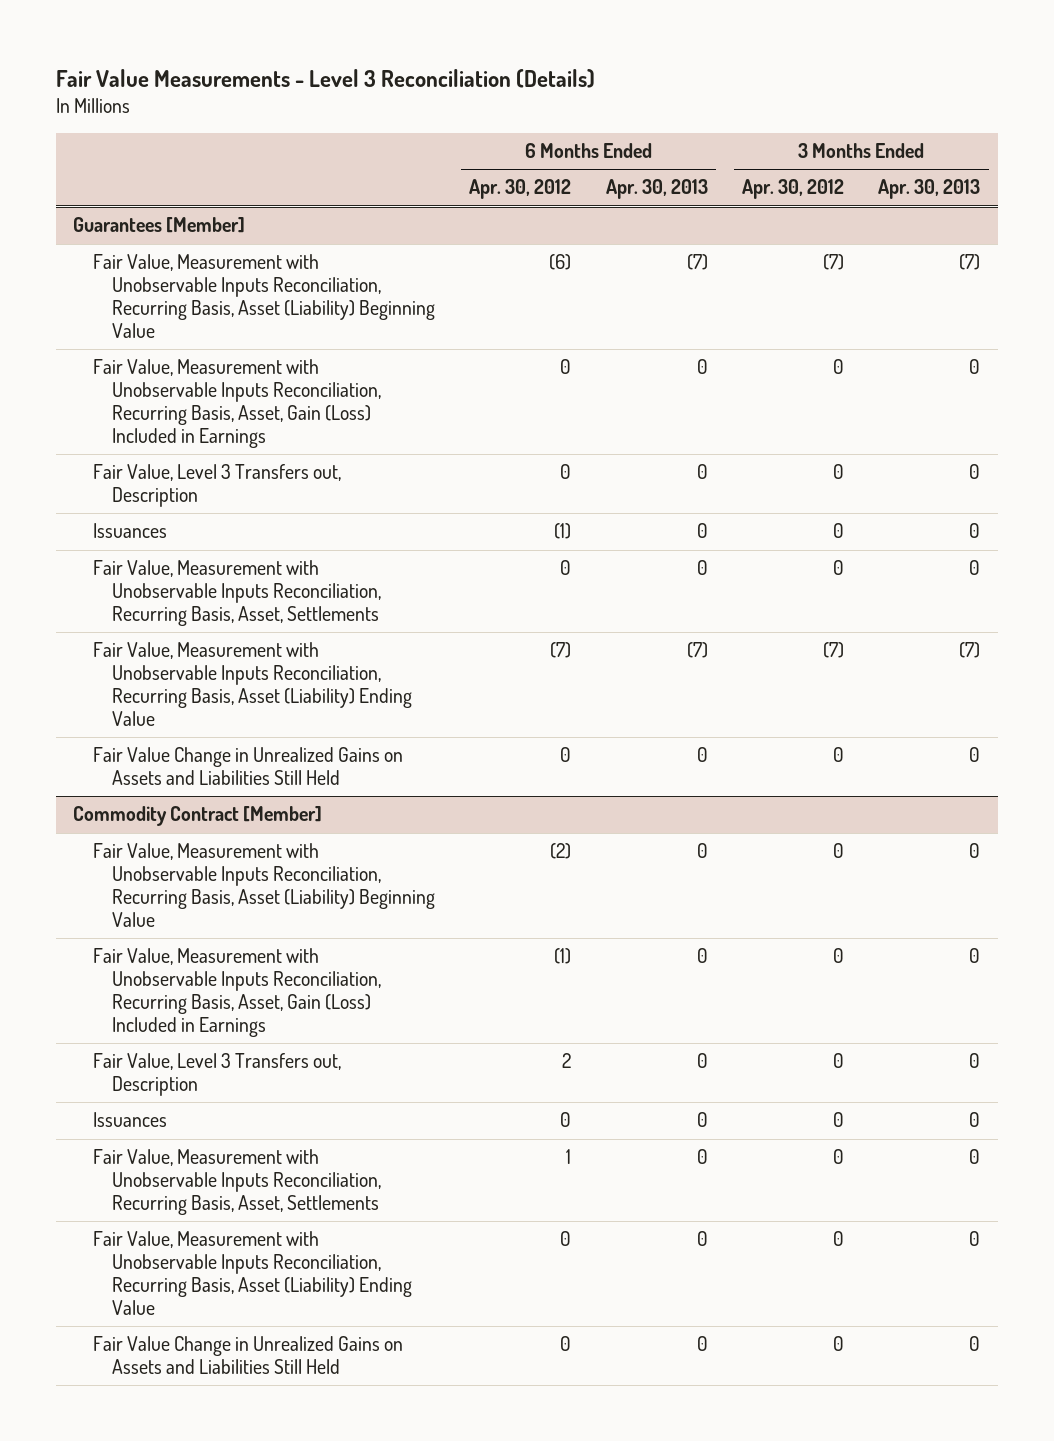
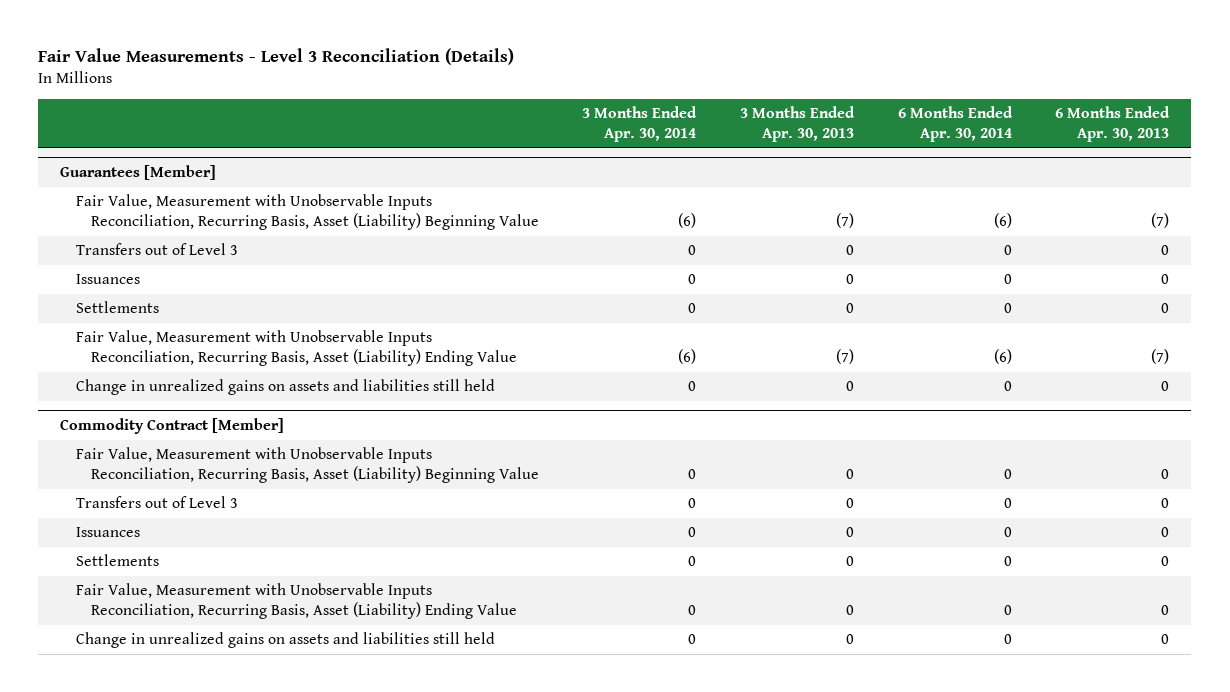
- | 6 Months Ended Apr. 30, 2012 | 6 Months Ended Apr. 30, 2013 | 3 Months Ended Apr. 30, 2012 | 3 Months Ended Apr. 30, 2013
+ | 3 Months Ended Apr. 30, 2014 | 3 Months Ended Apr. 30, 2013 | 6 Months Ended Apr. 30, 2014 | 6 Months Ended Apr. 30, 2013
@ Guarantees [Member]
- Fair Value, Measurement with Unobservable Inputs Reconciliation, Recurring Basis, Asset, Gain (Loss) Included in Earnings | 0 | 0 | 0 | 0
- Fair Value, Level 3 Transfers out, Description | 0 | 0 | 0 | 0
+ Transfers out of Level 3 | 0 | 0 | 0 | 0
- Fair Value, Measurement with Unobservable Inputs Reconciliation, Recurring Basis, Asset, Settlements | 0 | 0 | 0 | 0
+ Settlements | 0 | 0 | 0 | 0
- Fair Value Change in Unrealized Gains on Assets and Liabilities Still Held | 0 | 0 | 0 | 0
+ Change in unrealized gains on assets and liabilities still held | 0 | 0 | 0 | 0
@ Commodity Contract [Member]
- Fair Value, Measurement with Unobservable Inputs Reconciliation, Recurring Basis, Asset, Gain (Loss) Included in Earnings | (1) | 0 | 0 | 0
- Fair Value, Level 3 Transfers out, Description | 2 | 0 | 0 | 0
+ Transfers out of Level 3 | 0 | 0 | 0 | 0
- Fair Value, Measurement with Unobservable Inputs Reconciliation, Recurring Basis, Asset, Settlements | 1 | 0 | 0 | 0
+ Settlements | 0 | 0 | 0 | 0
- Fair Value Change in Unrealized Gains on Assets and Liabilities Still Held | 0 | 0 | 0 | 0
+ Change in unrealized gains on assets and liabilities still held | 0 | 0 | 0 | 0

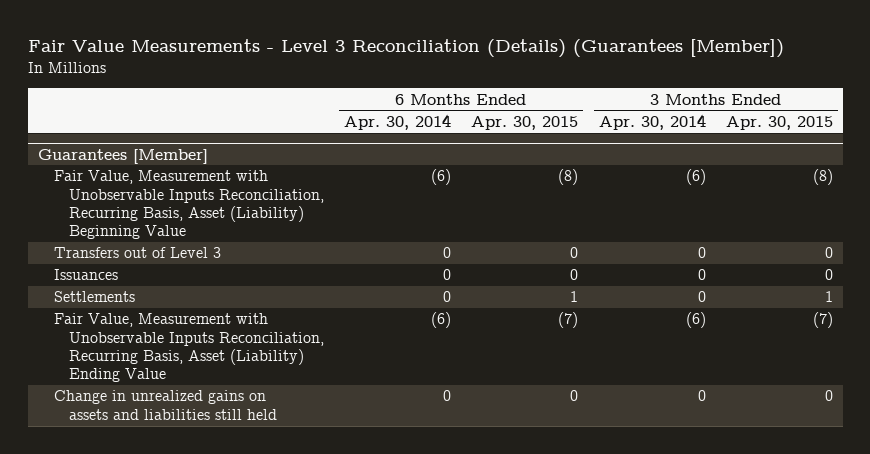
- Fair Value Measurements - Level 3 Reconciliation (Details)
+ Fair Value Measurements - Level 3 Reconciliation (Details) (Guarantees [Member])
- | 3 Months Ended Apr. 30, 2014 | 3 Months Ended Apr. 30, 2013 | 6 Months Ended Apr. 30, 2014 | 6 Months Ended Apr. 30, 2013
+ | 6 Months Ended Apr. 30, 2014 | 6 Months Ended Apr. 30, 2015 | 3 Months Ended Apr. 30, 2014 | 3 Months Ended Apr. 30, 2015
- Commodity Contract [Member]
- Fair Value, Measurement with Unobservable Inputs Reconciliation, Recurring Basis, Asset (Liability) Beginning Value | 0 | 0 | 0 | 0
- Transfers out of Level 3 | 0 | 0 | 0 | 0
- Issuances | 0 | 0 | 0 | 0
- Settlements | 0 | 0 | 0 | 0
- Fair Value, Measurement with Unobservable Inputs Reconciliation, Recurring Basis, Asset (Liability) Ending Value | 0 | 0 | 0 | 0
- Change in unrealized gains on assets and liabilities still held | 0 | 0 | 0 | 0

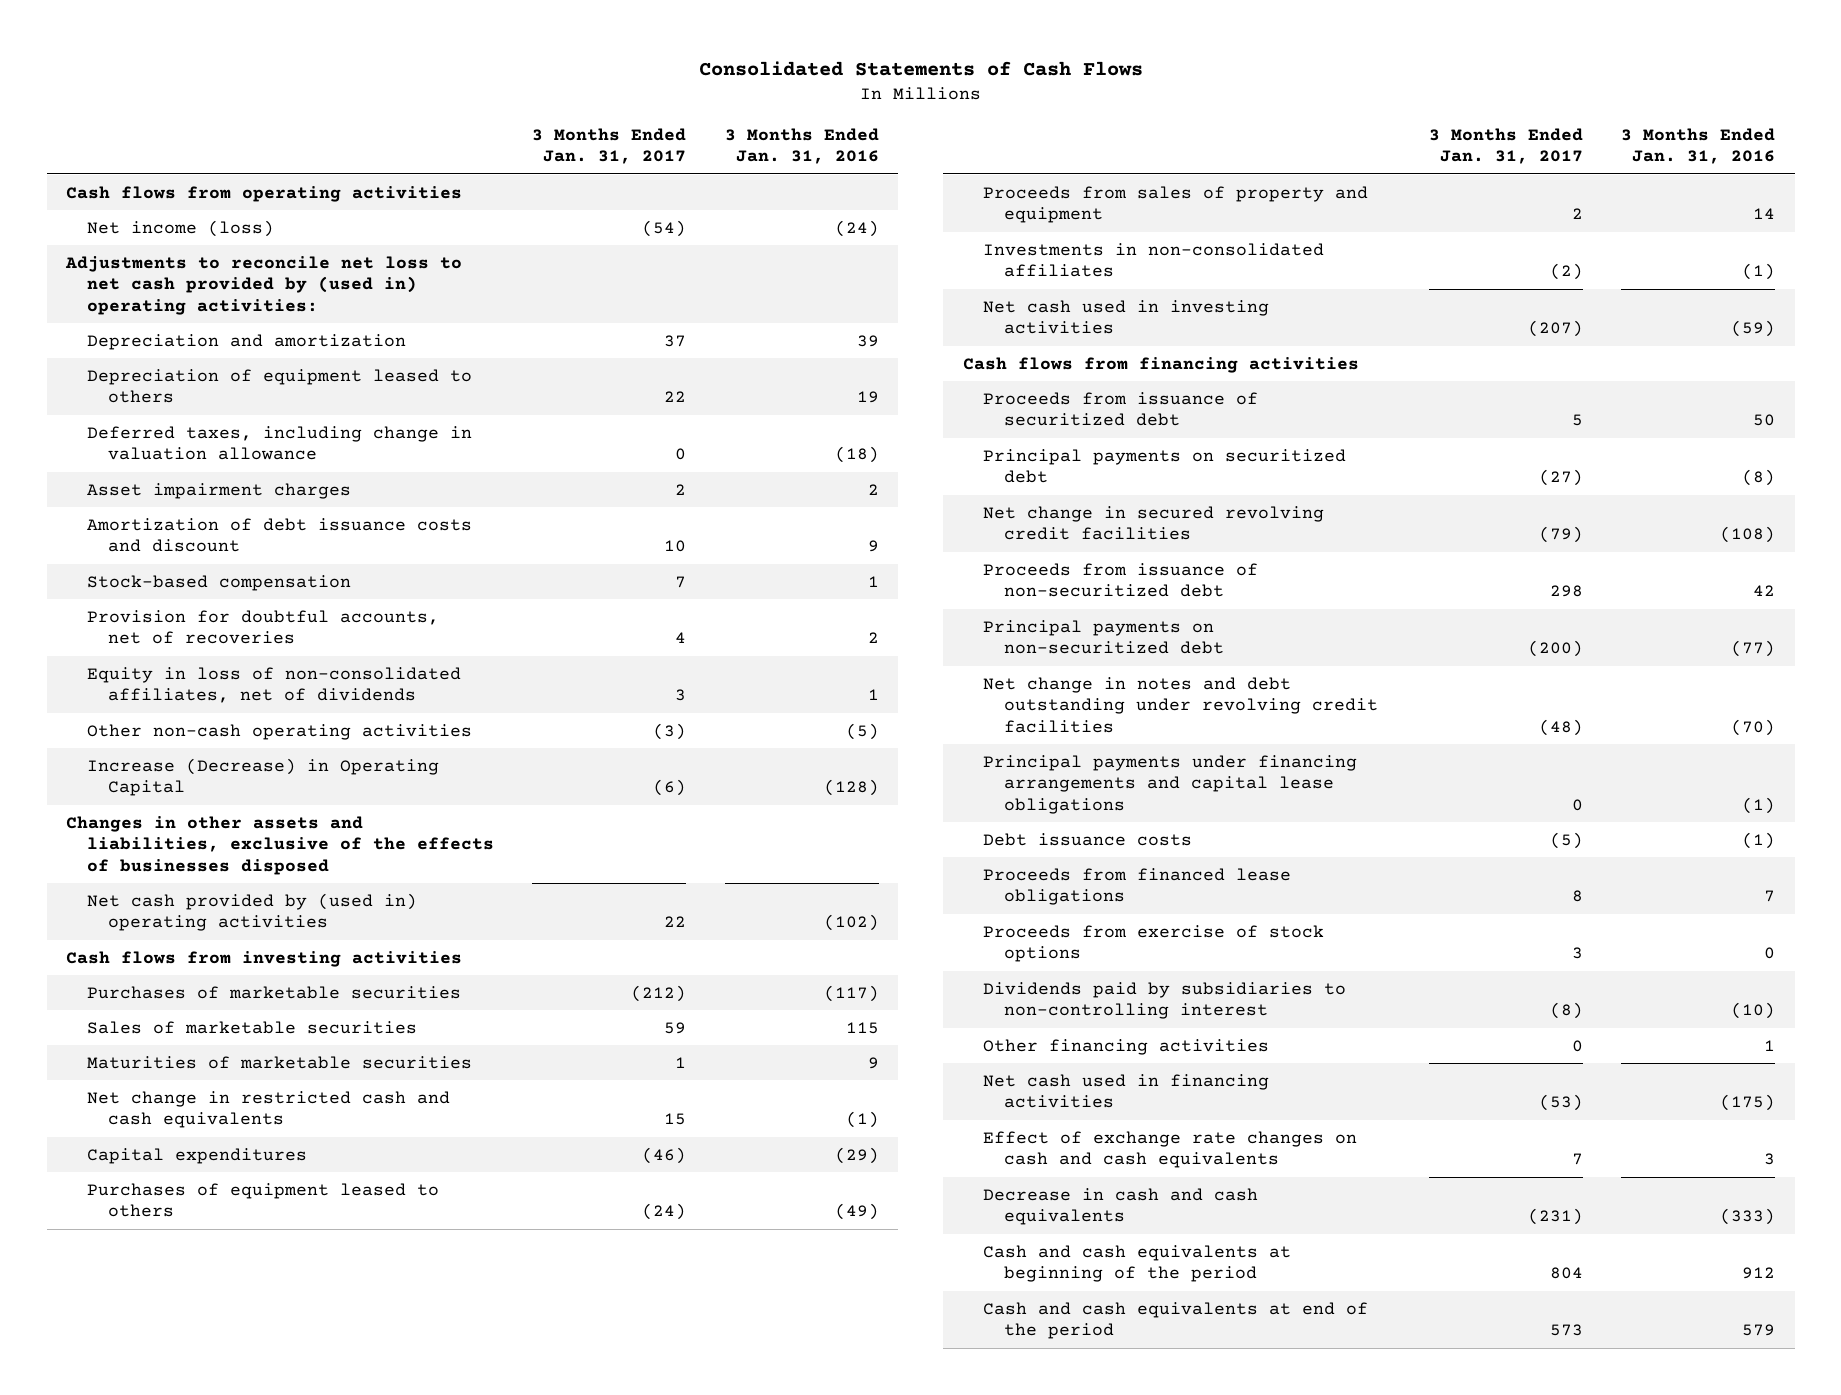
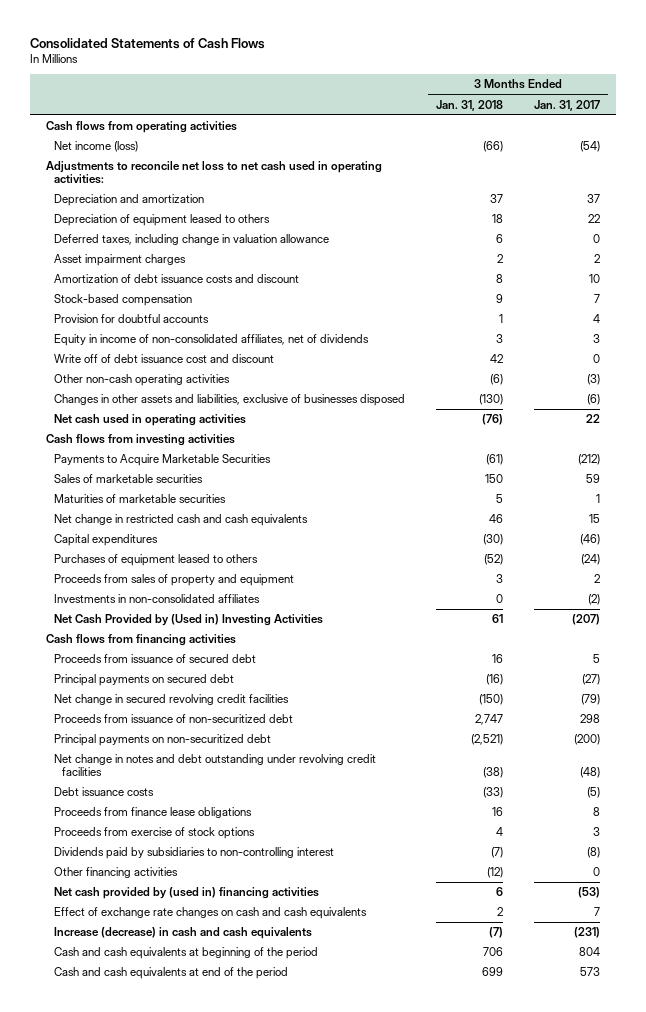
- | 3 Months Ended Jan. 31, 2017 | 3 Months Ended Jan. 31, 2016
+ | 3 Months Ended Jan. 31, 2018 | 3 Months Ended Jan. 31, 2017
- Adjustments to reconcile net loss to net cash provided by (used in) operating activities:
+ Adjustments to reconcile net loss to net cash used in operating activities:
- Provision for doubtful accounts, net of recoveries | 4 | 2
- Equity in loss of non-consolidated affiliates, net of dividends | 3 | 1
+ Provision for doubtful accounts | 1 | 4
+ Equity in income of non-consolidated affiliates, net of dividends | 3 | 3
+ Write off of debt issuance cost and discount | 42 | 0
- Increase (Decrease) in Operating Capital | (6) | (128)
- Changes in other assets and liabilities, exclusive of the effects of businesses disposed
- Net cash provided by (used in) operating activities | 22 | (102)
+ Changes in other assets and liabilities, exclusive of businesses disposed | (130) | (6)
+ Net cash used in operating activities | (76) | 22
- Purchases of marketable securities | (212) | (117)
+ Payments to Acquire Marketable Securities | (61) | (212)
- Net cash used in investing activities | (207) | (59)
+ Net Cash Provided by (Used in) Investing Activities | 61 | (207)
- Proceeds from issuance of securitized debt | 5 | 50
- Principal payments on securitized debt | (27) | (8)
+ Proceeds from issuance of secured debt | 16 | 5
+ Principal payments on secured debt | (16) | (27)
- Principal payments under financing arrangements and capital lease obligations | 0 | (1)
- Proceeds from financed lease obligations | 8 | 7
+ Proceeds from finance lease obligations | 16 | 8
- Net cash used in financing activities | (53) | (175)
+ Net cash provided by (used in) financing activities | 6 | (53)
- Decrease in cash and cash equivalents | (231) | (333)
+ Increase (decrease) in cash and cash equivalents | (7) | (231)

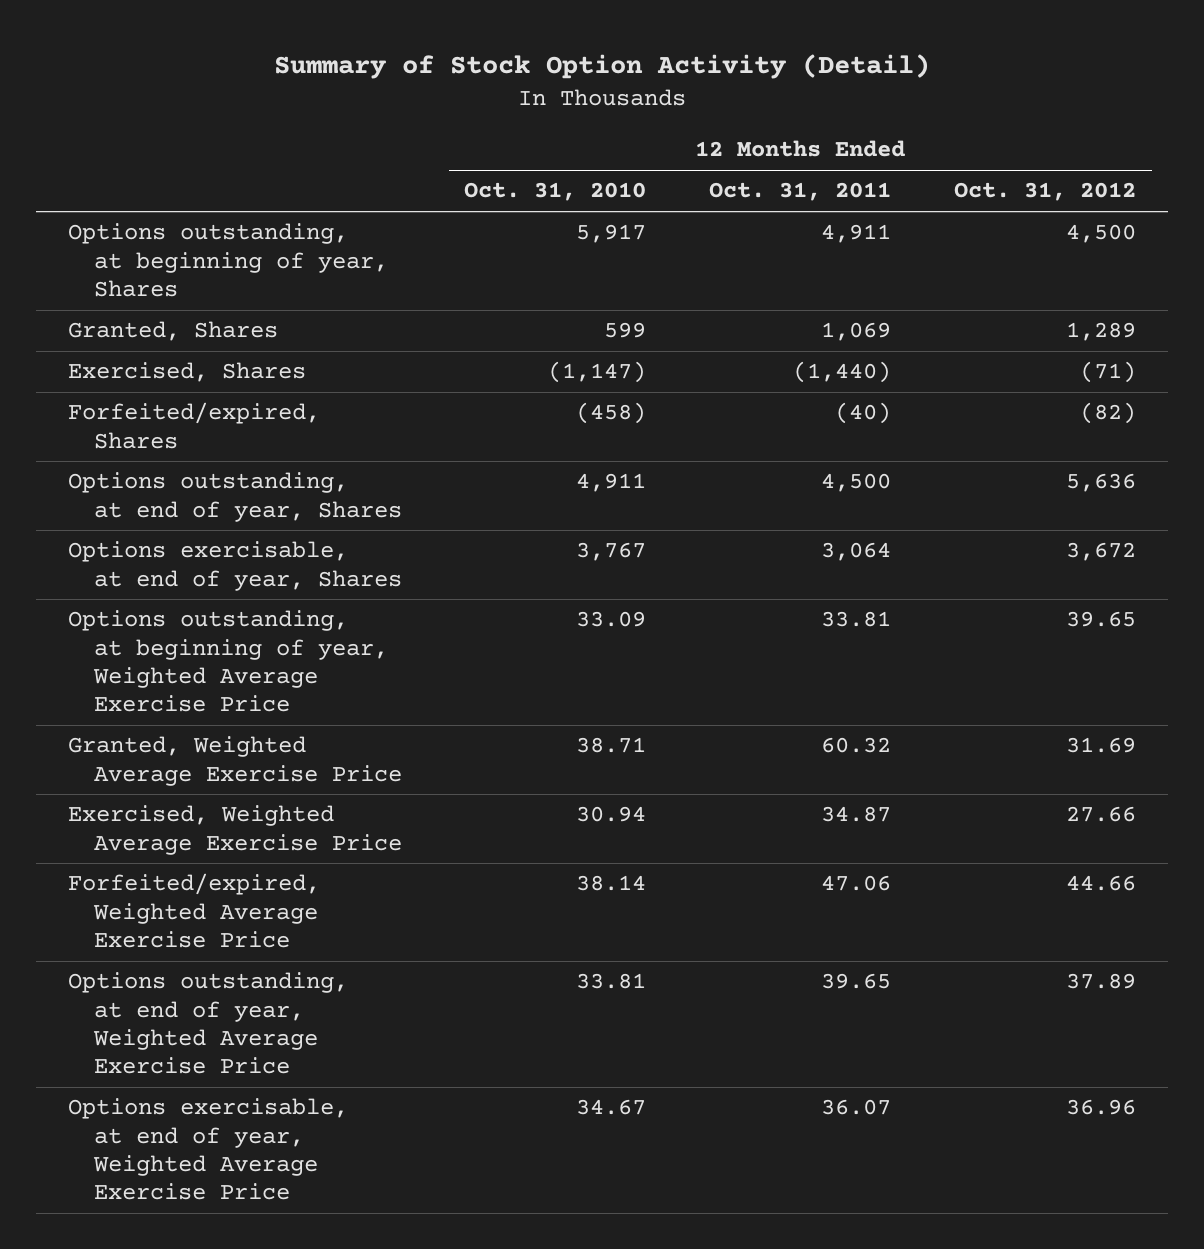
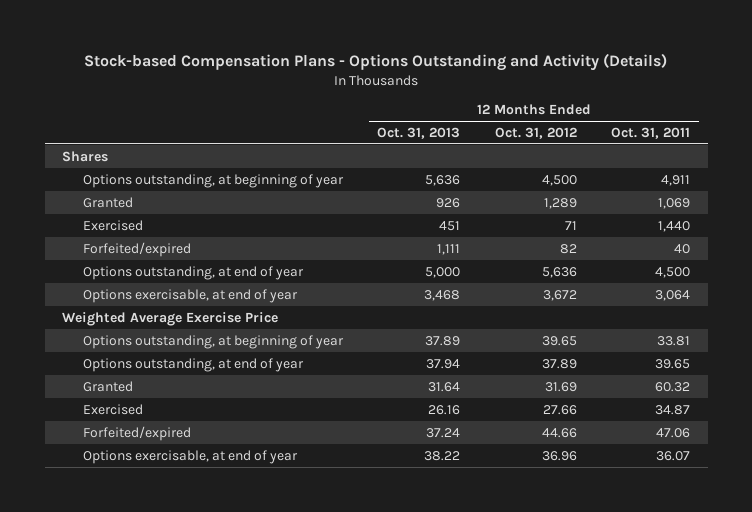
- Summary of Stock Option Activity (Detail)
+ Stock-based Compensation Plans - Options Outstanding and Activity (Details)
- | 12 Months Ended Oct. 31, 2010 | 12 Months Ended Oct. 31, 2011 | 12 Months Ended Oct. 31, 2012
+ | 12 Months Ended Oct. 31, 2013 | 12 Months Ended Oct. 31, 2012 | 12 Months Ended Oct. 31, 2011
- Options outstanding, at beginning of year, Shares | 5,917 | 4,911 | 4,500
- Granted, Shares | 599 | 1,069 | 1,289
- Exercised, Shares | (1,147) | (1,440) | (71)
- Forfeited/expired, Shares | (458) | (40) | (82)
- Options outstanding, at end of year, Shares | 4,911 | 4,500 | 5,636
- Options exercisable, at end of year, Shares | 3,767 | 3,064 | 3,672
- Options outstanding, at beginning of year, Weighted Average Exercise Price | 33.09 | 33.81 | 39.65
- Granted, Weighted Average Exercise Price | 38.71 | 60.32 | 31.69
- Exercised, Weighted Average Exercise Price | 30.94 | 34.87 | 27.66
- Forfeited/expired, Weighted Average Exercise Price | 38.14 | 47.06 | 44.66
- Options outstanding, at end of year, Weighted Average Exercise Price | 33.81 | 39.65 | 37.89
- Options exercisable, at end of year, Weighted Average Exercise Price | 34.67 | 36.07 | 36.96
+ Shares
+ Options outstanding, at beginning of year | 5,636 | 4,500 | 4,911
+ Granted | 926 | 1,289 | 1,069
+ Exercised | 451 | 71 | 1,440
+ Forfeited/expired | 1,111 | 82 | 40
+ Options outstanding, at end of year | 5,000 | 5,636 | 4,500
+ Options exercisable, at end of year | 3,468 | 3,672 | 3,064
+ Weighted Average Exercise Price
+ Options outstanding, at beginning of year | 37.89 | 39.65 | 33.81
+ Options outstanding, at end of year | 37.94 | 37.89 | 39.65
+ Granted | 31.64 | 31.69 | 60.32
+ Exercised | 26.16 | 27.66 | 34.87
+ Forfeited/expired | 37.24 | 44.66 | 47.06
+ Options exercisable, at end of year | 38.22 | 36.96 | 36.07

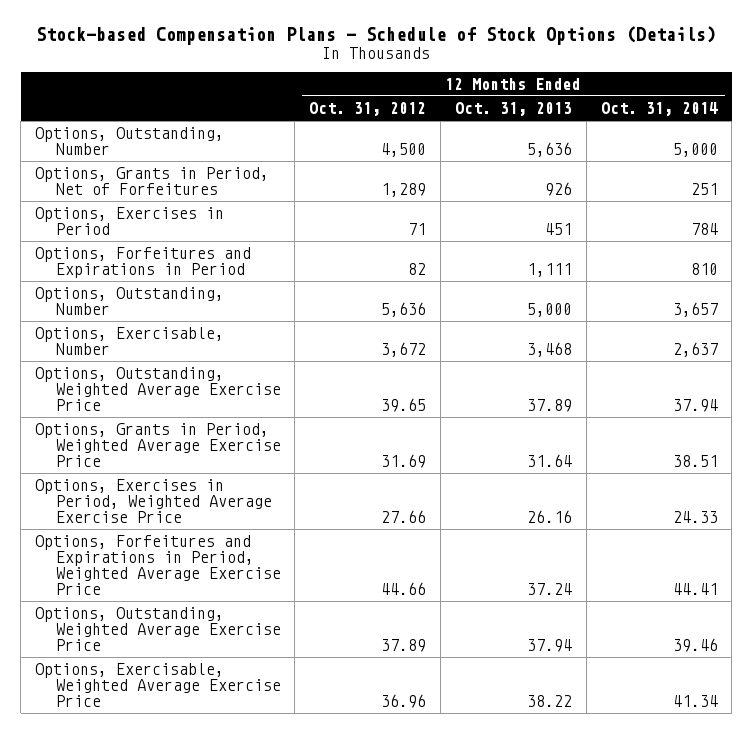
- Stock-based Compensation Plans - Options Outstanding and Activity (Details)
+ Stock-based Compensation Plans - Schedule of Stock Options (Details)
- | 12 Months Ended Oct. 31, 2013 | 12 Months Ended Oct. 31, 2012 | 12 Months Ended Oct. 31, 2011
+ | 12 Months Ended Oct. 31, 2012 | 12 Months Ended Oct. 31, 2013 | 12 Months Ended Oct. 31, 2014
- Shares
- Options outstanding, at beginning of year | 5,636 | 4,500 | 4,911
- Granted | 926 | 1,289 | 1,069
- Exercised | 451 | 71 | 1,440
- Forfeited/expired | 1,111 | 82 | 40
- Options outstanding, at end of year | 5,000 | 5,636 | 4,500
- Options exercisable, at end of year | 3,468 | 3,672 | 3,064
- Weighted Average Exercise Price
- Options outstanding, at beginning of year | 37.89 | 39.65 | 33.81
- Options outstanding, at end of year | 37.94 | 37.89 | 39.65
- Granted | 31.64 | 31.69 | 60.32
- Exercised | 26.16 | 27.66 | 34.87
- Forfeited/expired | 37.24 | 44.66 | 47.06
- Options exercisable, at end of year | 38.22 | 36.96 | 36.07
+ Options, Outstanding, Number | 4,500 | 5,636 | 5,000
+ Options, Grants in Period, Net of Forfeitures | 1,289 | 926 | 251
+ Options, Exercises in Period | 71 | 451 | 784
+ Options, Forfeitures and Expirations in Period | 82 | 1,111 | 810
+ Options, Outstanding, Number | 5,636 | 5,000 | 3,657
+ Options, Exercisable, Number | 3,672 | 3,468 | 2,637
+ Options, Outstanding, Weighted Average Exercise Price | 39.65 | 37.89 | 37.94
+ Options, Grants in Period, Weighted Average Exercise Price | 31.69 | 31.64 | 38.51
+ Options, Exercises in Period, Weighted Average Exercise Price | 27.66 | 26.16 | 24.33
+ Options, Forfeitures and Expirations in Period, Weighted Average Exercise Price | 44.66 | 37.24 | 44.41
+ Options, Outstanding, Weighted Average Exercise Price | 37.89 | 37.94 | 39.46
+ Options, Exercisable, Weighted Average Exercise Price | 36.96 | 38.22 | 41.34

